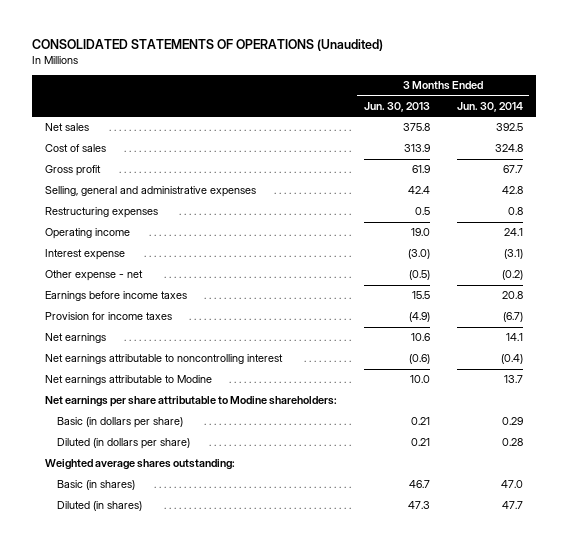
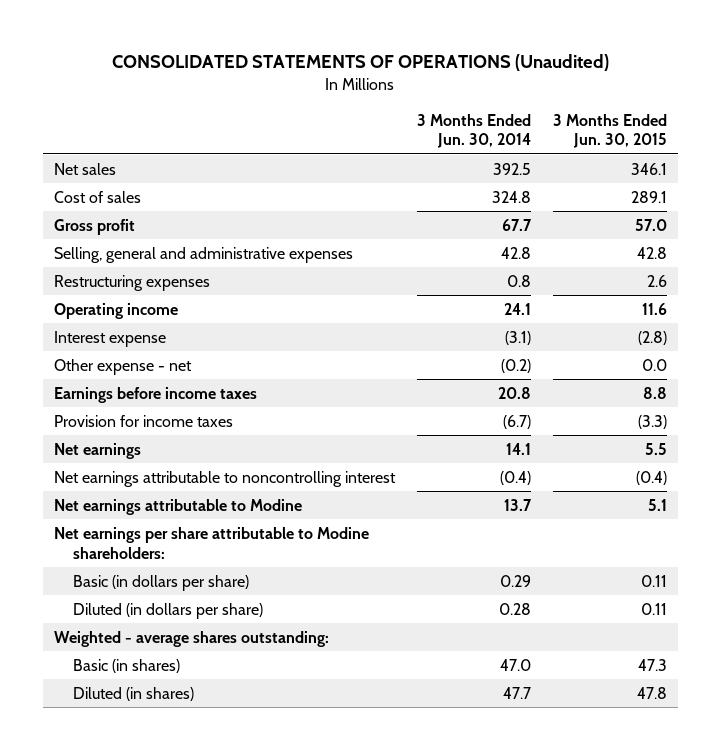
- | 3 Months Ended Jun. 30, 2013 | 3 Months Ended Jun. 30, 2014
+ | 3 Months Ended Jun. 30, 2014 | 3 Months Ended Jun. 30, 2015
- Weighted average shares outstanding:
+ Weighted - average shares outstanding:

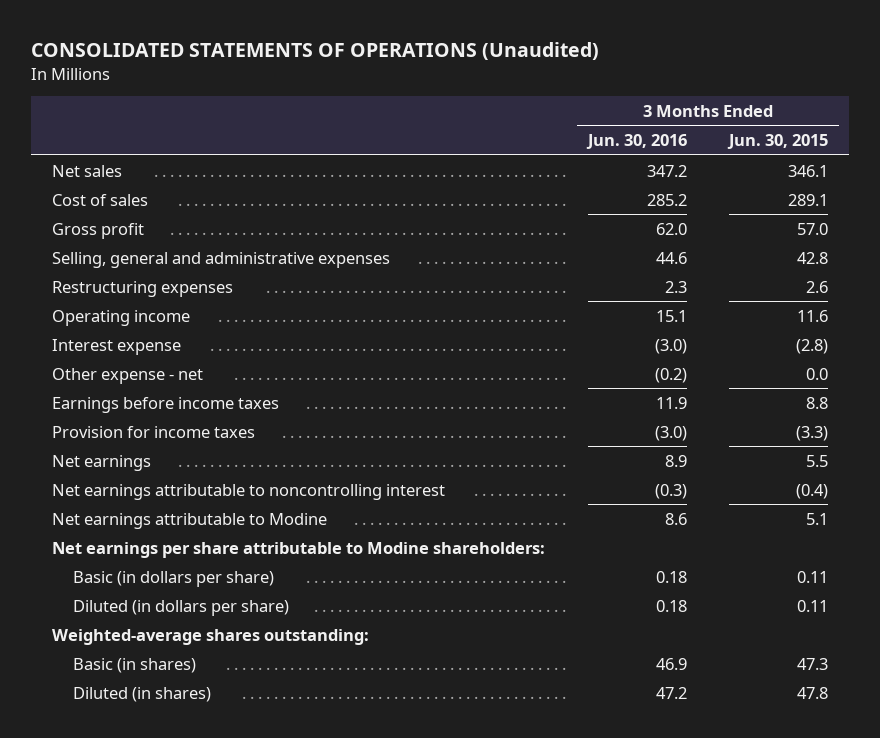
- | 3 Months Ended Jun. 30, 2014 | 3 Months Ended Jun. 30, 2015
+ | 3 Months Ended Jun. 30, 2016 | 3 Months Ended Jun. 30, 2015
- Weighted - average shares outstanding:
+ Weighted-average shares outstanding:

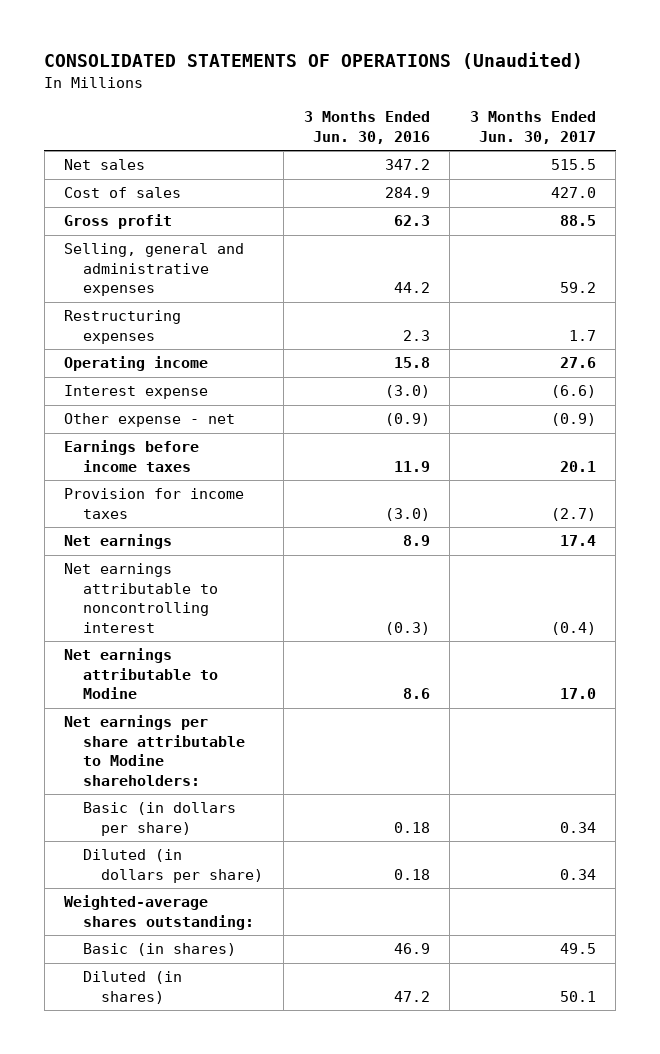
- | 3 Months Ended Jun. 30, 2016 | 3 Months Ended Jun. 30, 2015
+ | 3 Months Ended Jun. 30, 2016 | 3 Months Ended Jun. 30, 2017
- Cost of sales | 285.2 | 289.1
- Gross profit | 62.0 | 57.0
- Selling, general and administrative expenses | 44.6 | 42.8
+ Cost of sales | 284.9 | 427.0
+ Gross profit | 62.3 | 88.5
+ Selling, general and administrative expenses | 44.2 | 59.2
- Operating income | 15.1 | 11.6
+ Operating income | 15.8 | 27.6
- Other expense - net | (0.2) | 0.0
+ Other expense - net | (0.9) | (0.9)

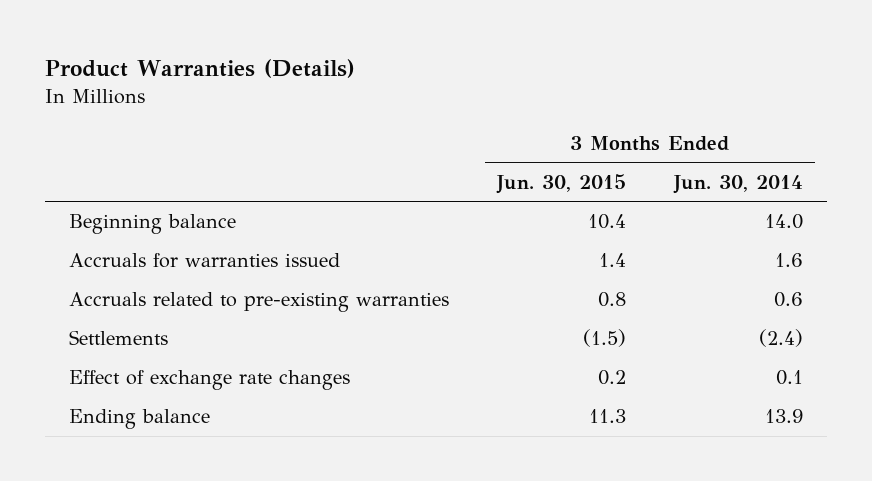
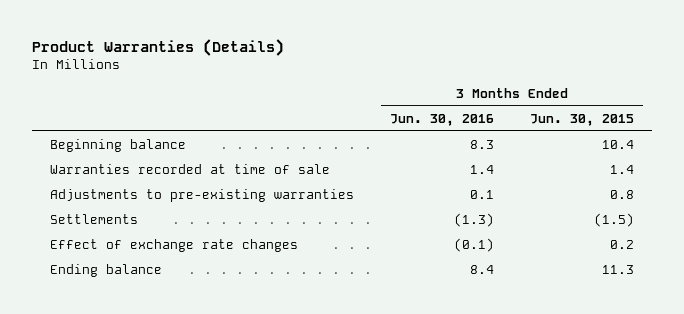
- | 3 Months Ended Jun. 30, 2015 | 3 Months Ended Jun. 30, 2014
+ | 3 Months Ended Jun. 30, 2016 | 3 Months Ended Jun. 30, 2015
- Accruals for warranties issued | 1.4 | 1.6
- Accruals related to pre-existing warranties | 0.8 | 0.6
+ Warranties recorded at time of sale | 1.4 | 1.4
+ Adjustments to pre-existing warranties | 0.1 | 0.8

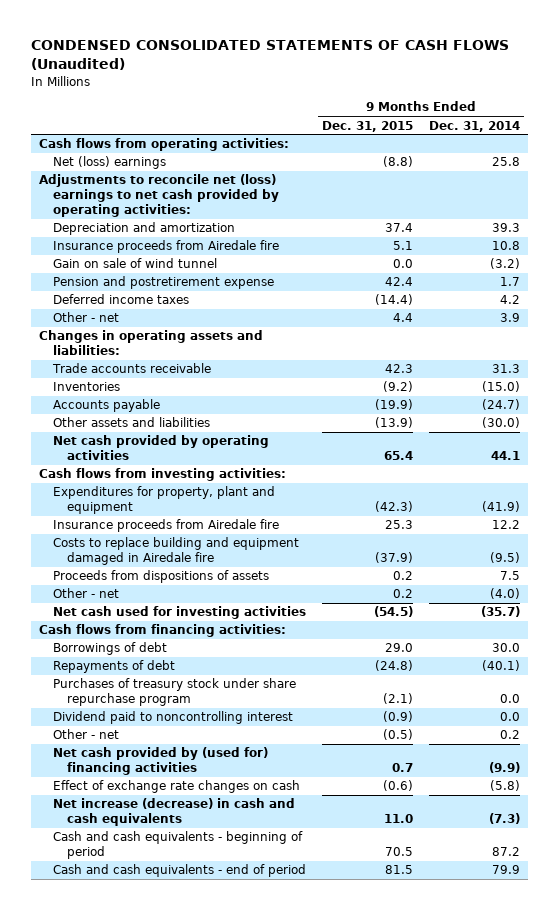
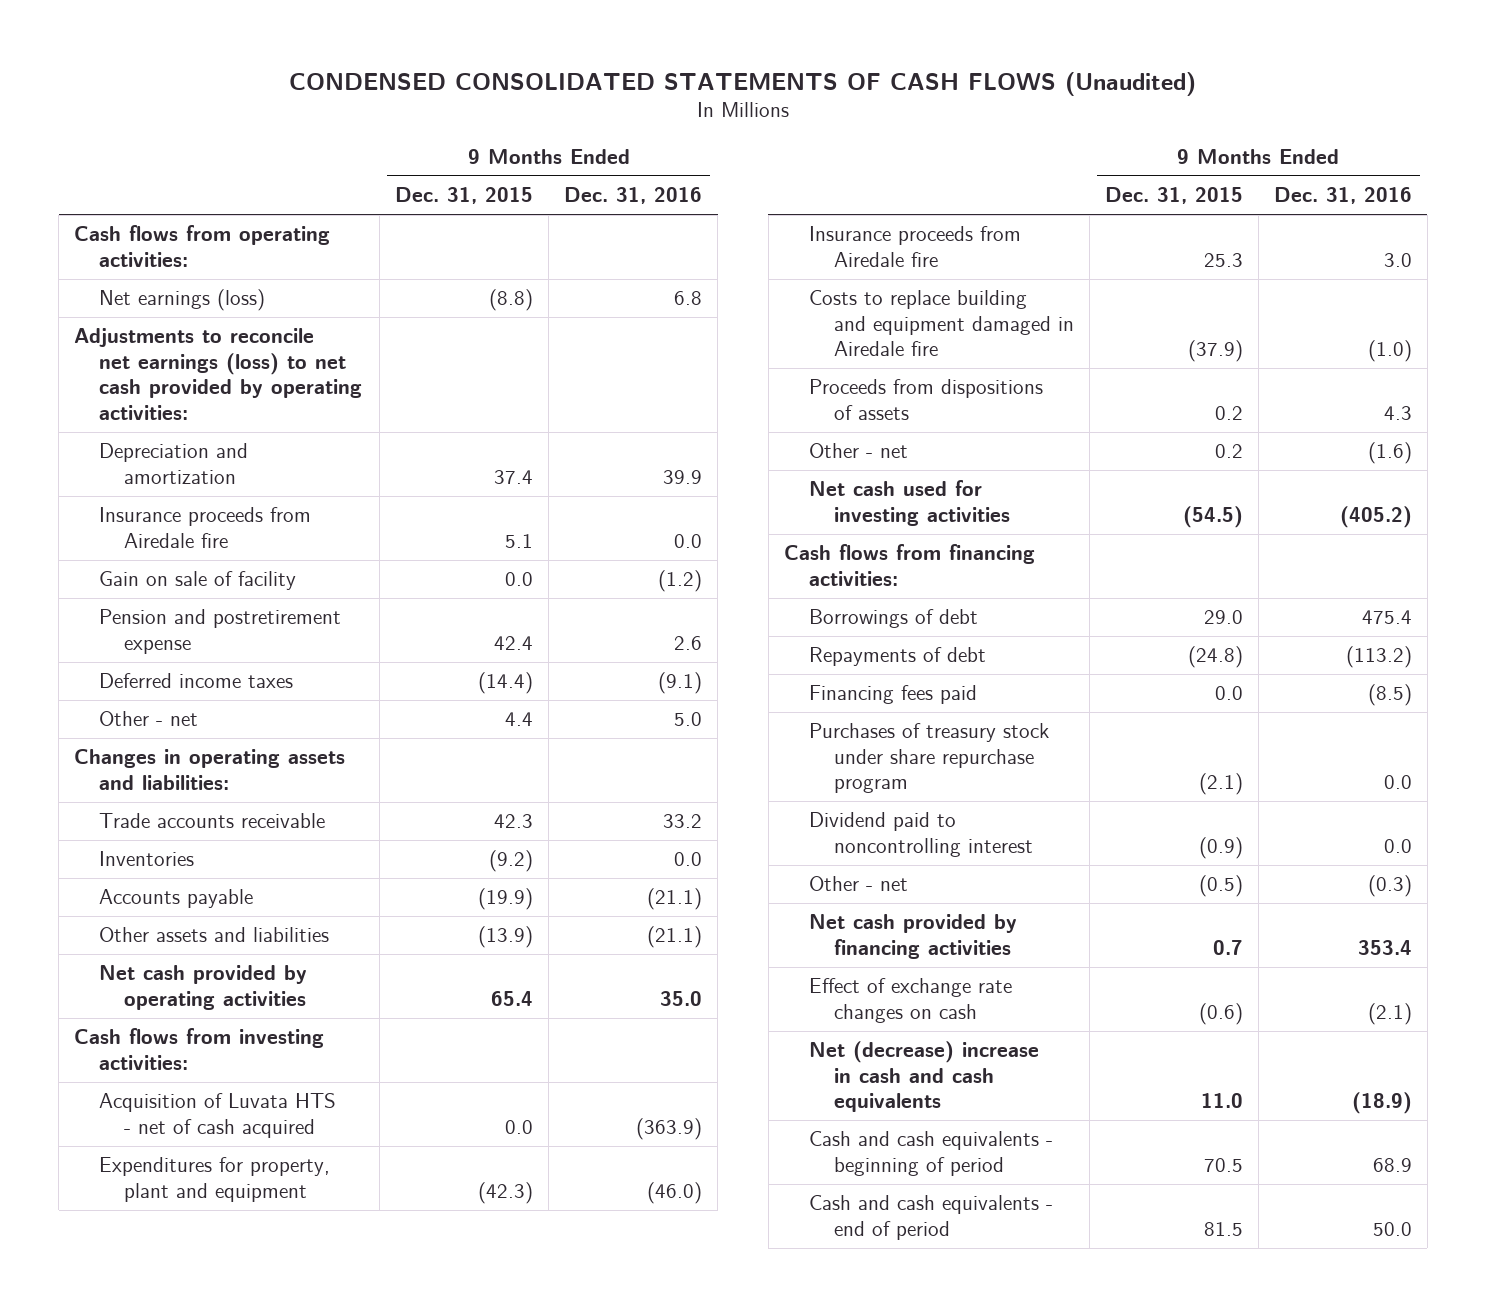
- | 9 Months Ended Dec. 31, 2015 | 9 Months Ended Dec. 31, 2014
+ | 9 Months Ended Dec. 31, 2015 | 9 Months Ended Dec. 31, 2016
- Net (loss) earnings | (8.8) | 25.8
- Adjustments to reconcile net (loss) earnings to net cash provided by operating activities:
+ Net earnings (loss) | (8.8) | 6.8
+ Adjustments to reconcile net earnings (loss) to net cash provided by operating activities:
- Gain on sale of wind tunnel | 0.0 | (3.2)
+ Gain on sale of facility | 0.0 | (1.2)
+ Acquisition of Luvata HTS - net of cash acquired | 0.0 | (363.9)
+ Financing fees paid | 0.0 | (8.5)
- Net cash provided by (used for) financing activities | 0.7 | (9.9)
+ Net cash provided by financing activities | 0.7 | 353.4
- Net increase (decrease) in cash and cash equivalents | 11.0 | (7.3)
+ Net (decrease) increase in cash and cash equivalents | 11.0 | (18.9)

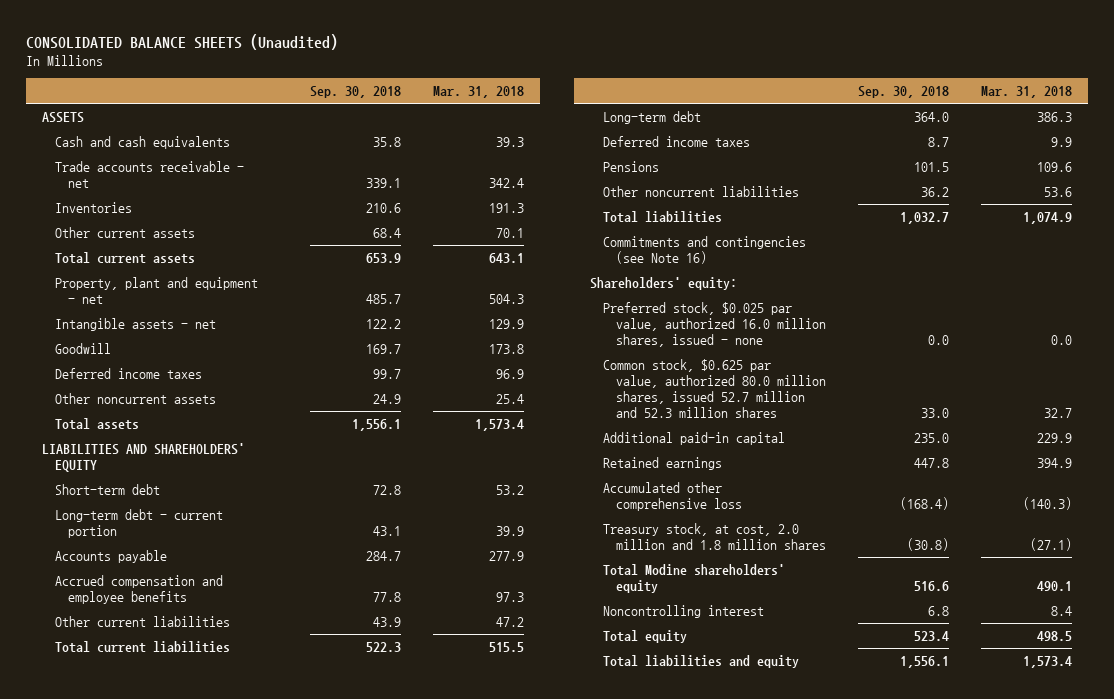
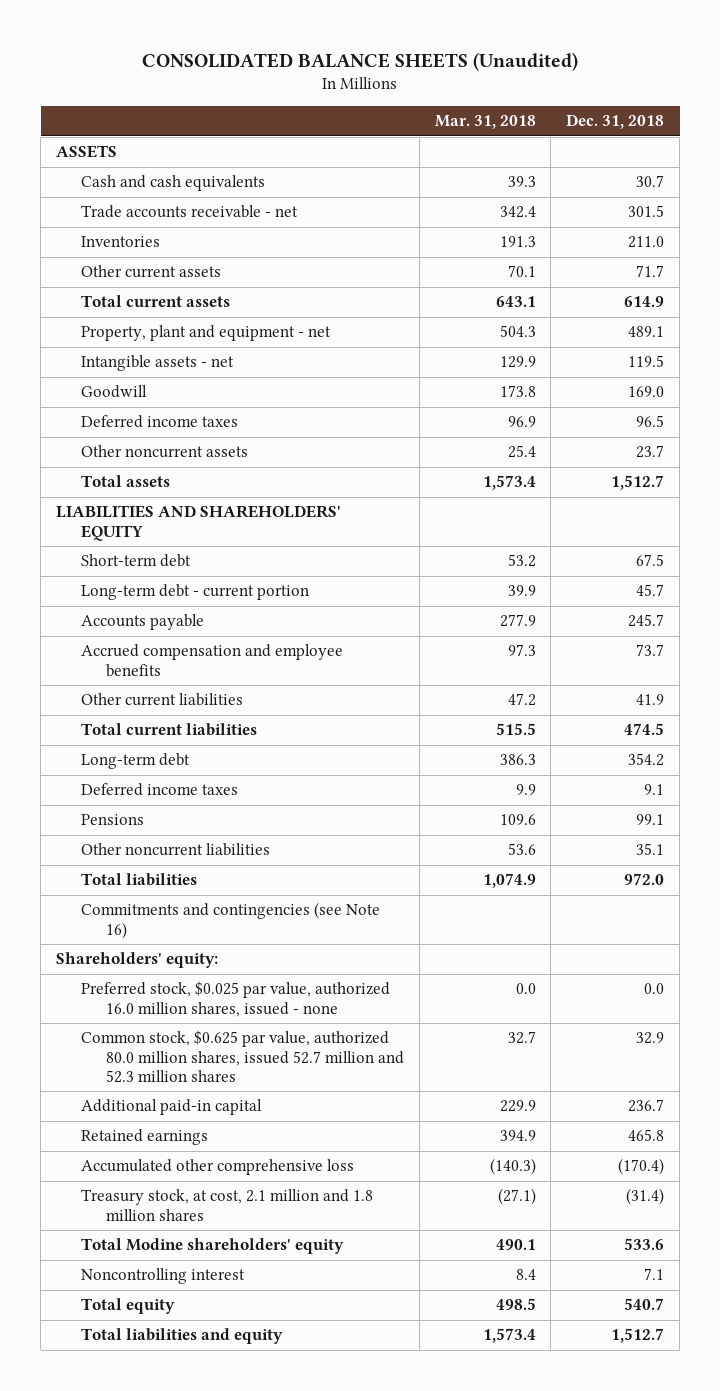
- | Sep. 30, 2018 | Mar. 31, 2018
+ | Mar. 31, 2018 | Dec. 31, 2018
- Treasury stock, at cost, 2.0 million and 1.8 million shares | (30.8) | (27.1)
+ Treasury stock, at cost, 2.1 million and 1.8 million shares | (27.1) | (31.4)

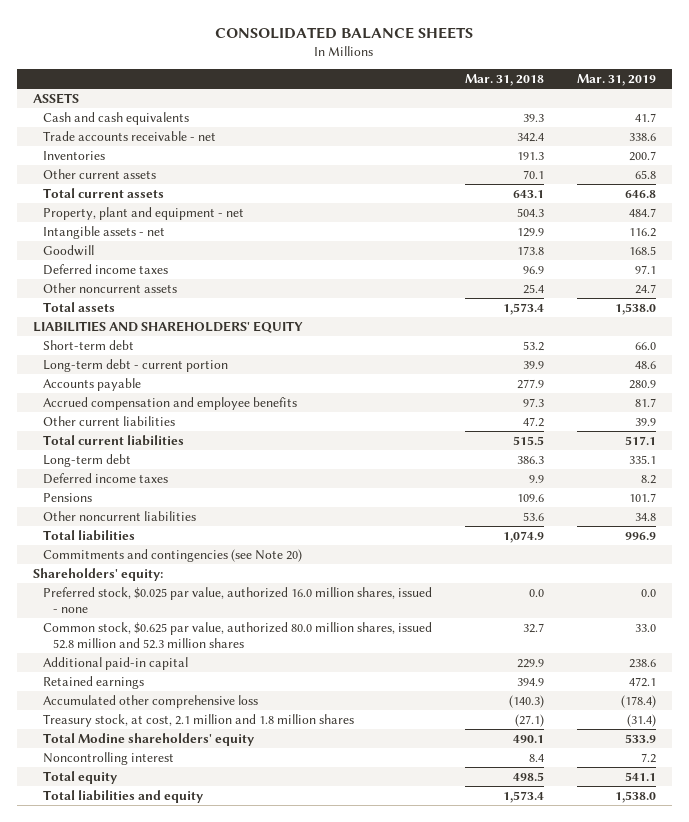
- CONSOLIDATED BALANCE SHEETS (Unaudited)
+ CONSOLIDATED BALANCE SHEETS
- | Mar. 31, 2018 | Dec. 31, 2018
+ | Mar. 31, 2018 | Mar. 31, 2019
- Commitments and contingencies (see Note 16)
+ Commitments and contingencies (see Note 20)
- Common stock, $0.625 par value, authorized 80.0 million shares, issued 52.7 million and 52.3 million shares | 32.7 | 32.9
+ Common stock, $0.625 par value, authorized 80.0 million shares, issued 52.8 million and 52.3 million shares | 32.7 | 33.0

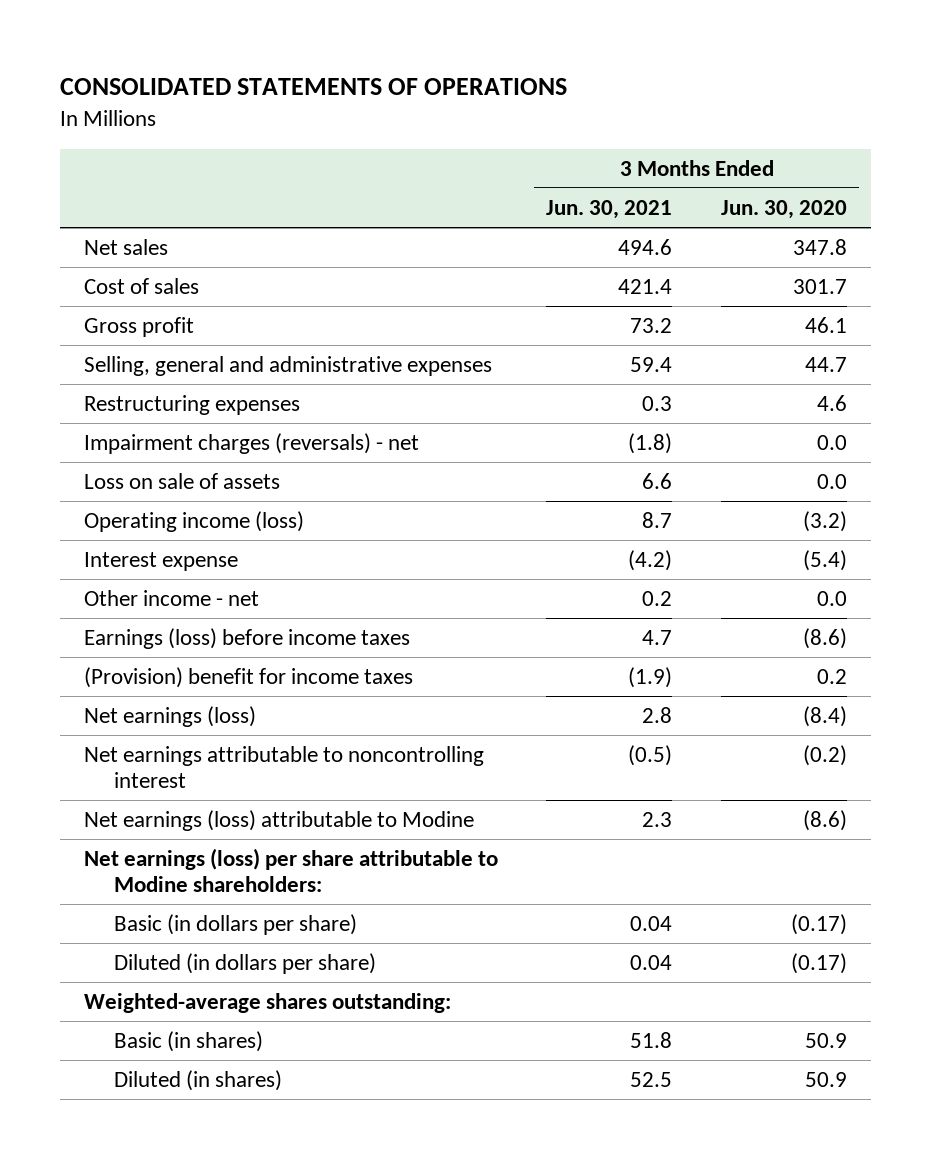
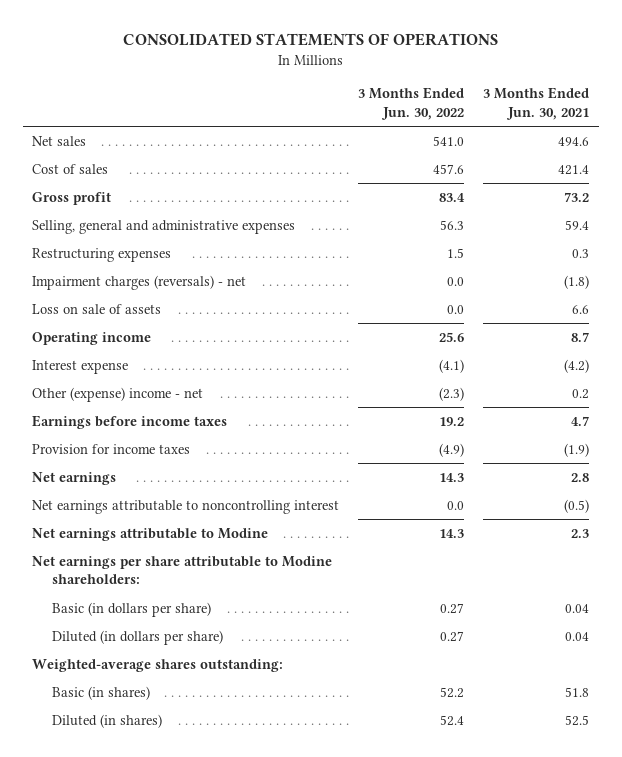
- | 3 Months Ended Jun. 30, 2021 | 3 Months Ended Jun. 30, 2020
+ | 3 Months Ended Jun. 30, 2022 | 3 Months Ended Jun. 30, 2021
- Operating income (loss) | 8.7 | (3.2)
+ Operating income | 25.6 | 8.7
- Other income - net | 0.2 | 0.0
- Earnings (loss) before income taxes | 4.7 | (8.6)
- (Provision) benefit for income taxes | (1.9) | 0.2
- Net earnings (loss) | 2.8 | (8.4)
+ Other (expense) income - net | (2.3) | 0.2
+ Earnings before income taxes | 19.2 | 4.7
+ Provision for income taxes | (4.9) | (1.9)
+ Net earnings | 14.3 | 2.8
- Net earnings (loss) attributable to Modine | 2.3 | (8.6)
- Net earnings (loss) per share attributable to Modine shareholders:
+ Net earnings attributable to Modine | 14.3 | 2.3
+ Net earnings per share attributable to Modine shareholders:

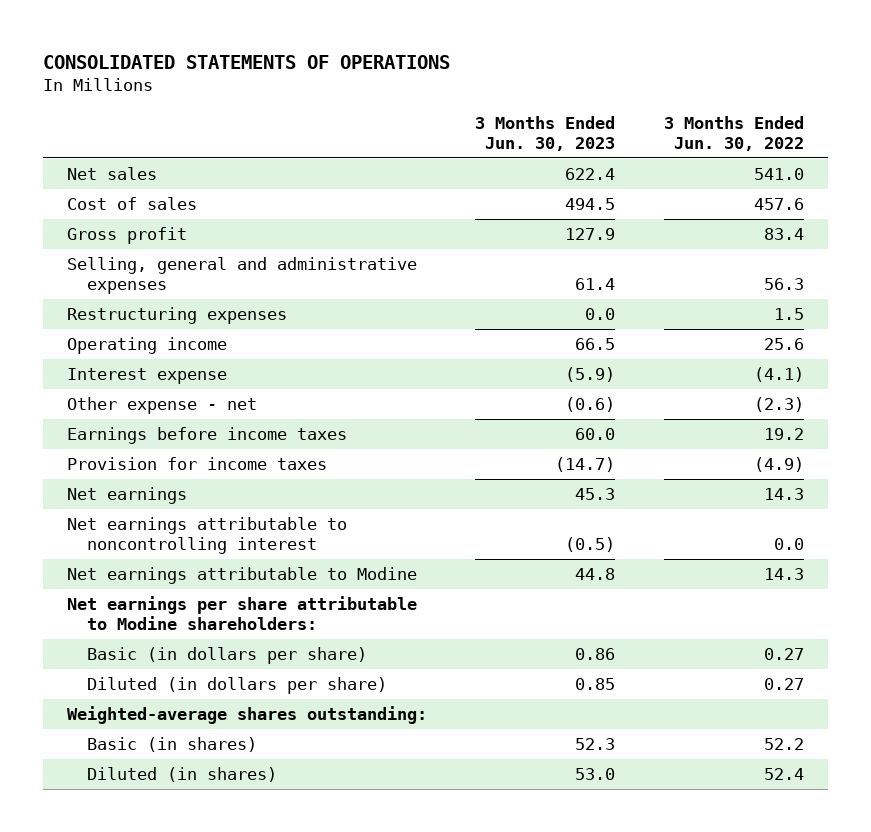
- | 3 Months Ended Jun. 30, 2022 | 3 Months Ended Jun. 30, 2021
+ | 3 Months Ended Jun. 30, 2023 | 3 Months Ended Jun. 30, 2022
- Impairment charges (reversals) - net | 0.0 | (1.8)
- Loss on sale of assets | 0.0 | 6.6
- Other (expense) income - net | (2.3) | 0.2
+ Other expense - net | (0.6) | (2.3)

